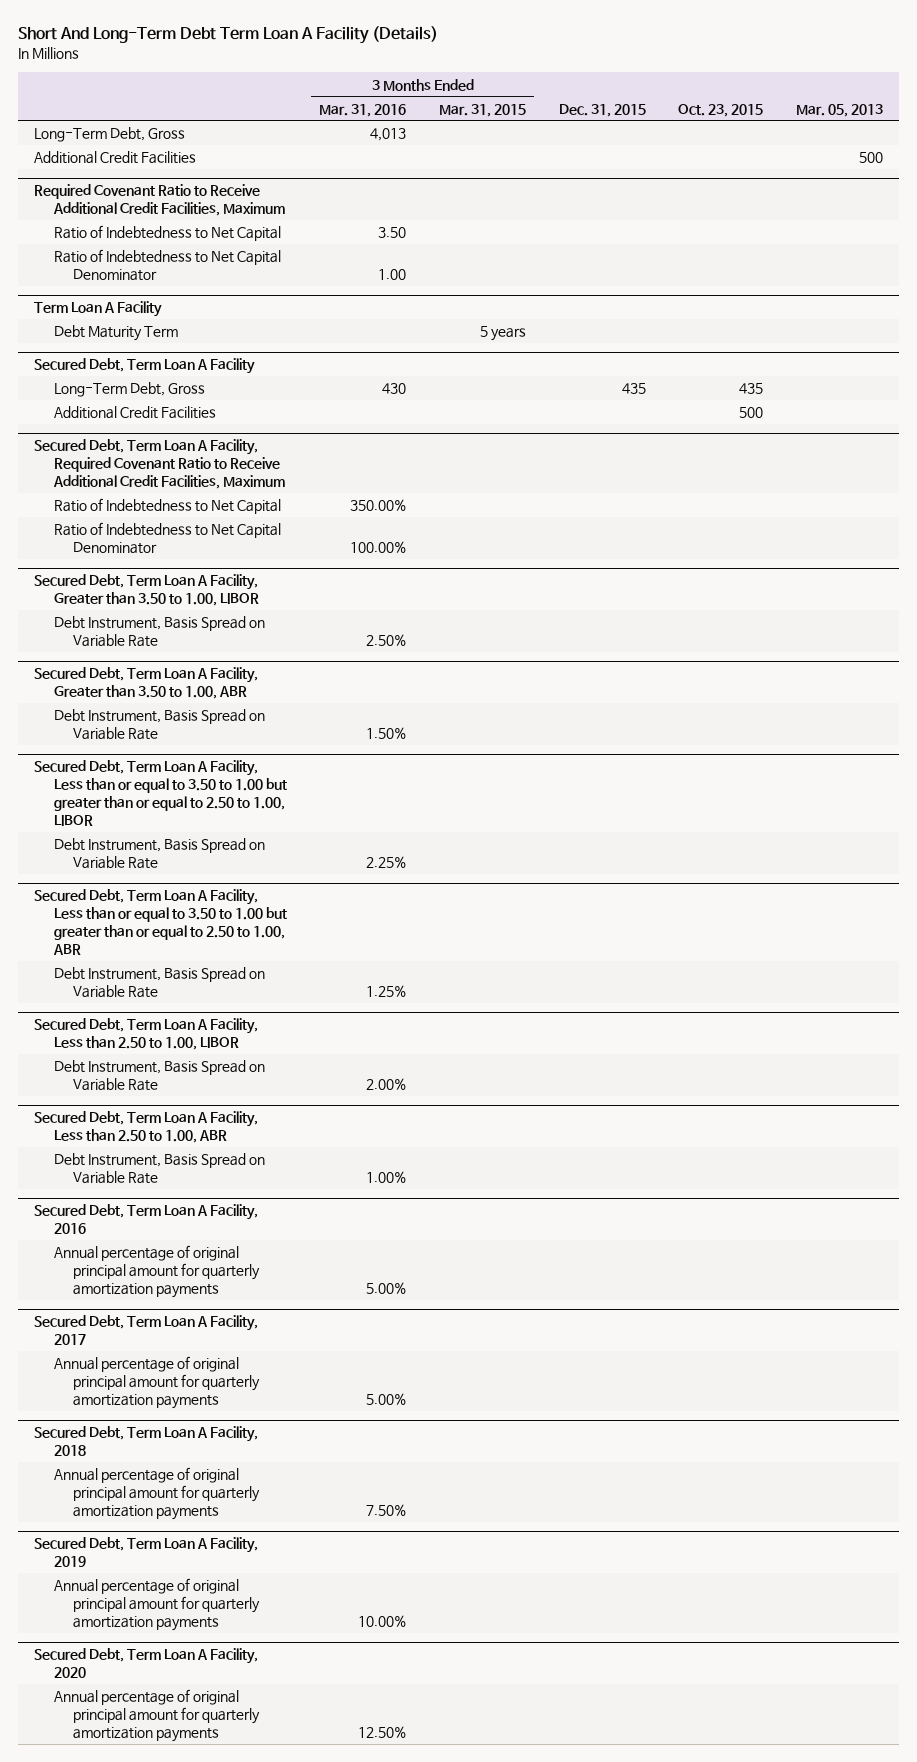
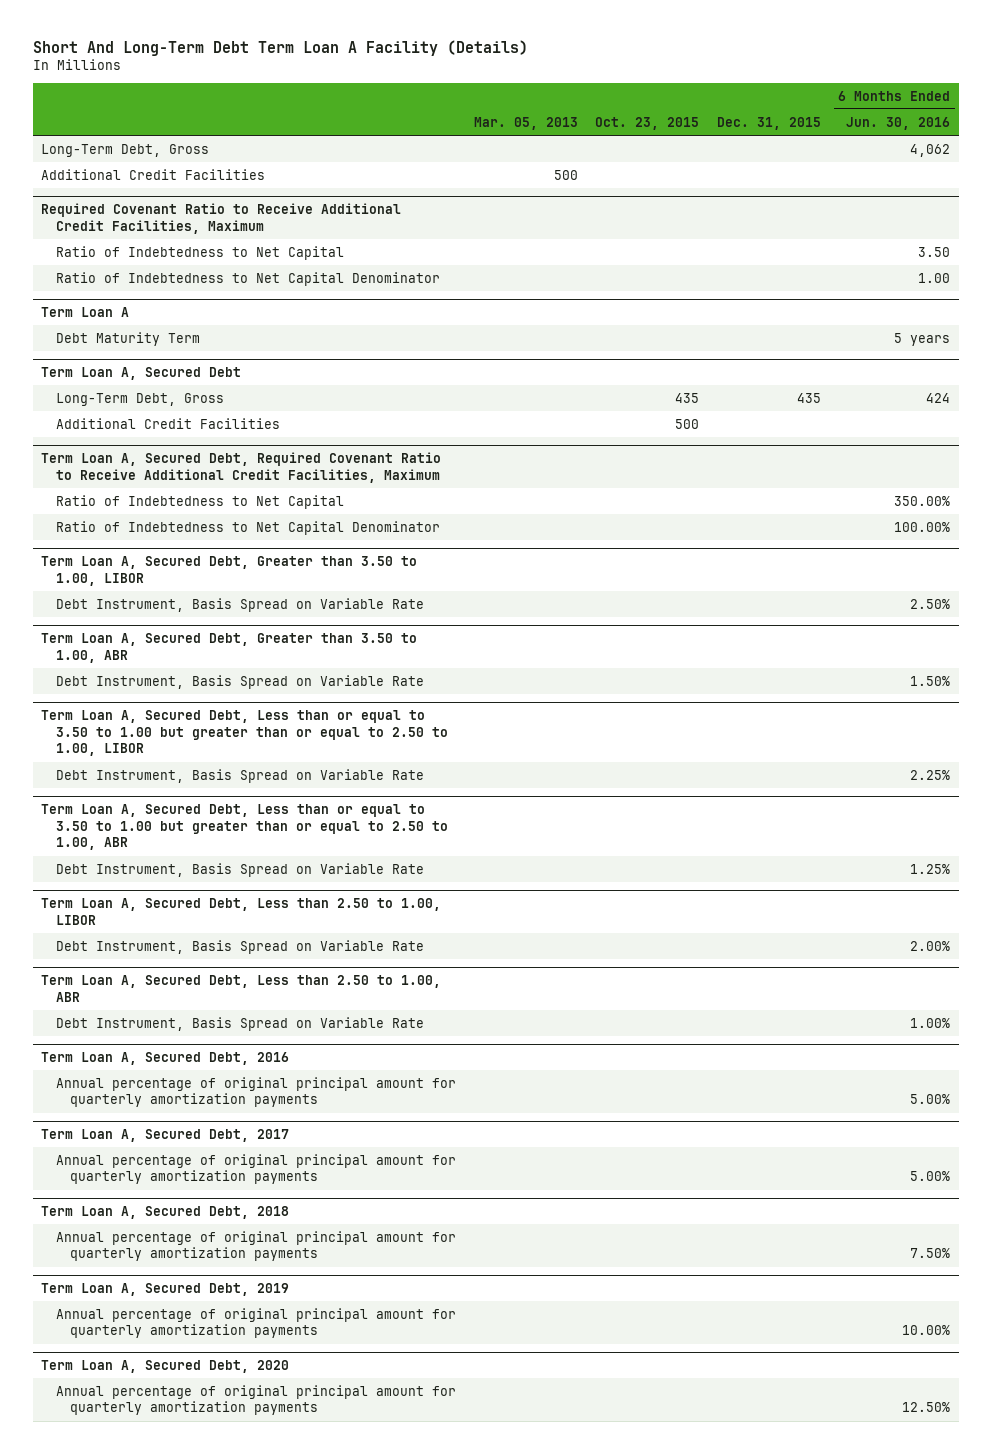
- | 3 Months Ended Mar. 31, 2016 | 3 Months Ended Mar. 31, 2015 | Dec. 31, 2015 | Oct. 23, 2015 | Mar. 05, 2013
+ | Mar. 05, 2013 | Oct. 23, 2015 | Dec. 31, 2015 | 6 Months Ended Jun. 30, 2016
- Term Loan A Facility
+ Term Loan A
- Secured Debt, Term Loan A Facility
+ Term Loan A, Secured Debt
- Secured Debt, Term Loan A Facility, Required Covenant Ratio to Receive Additional Credit Facilities, Maximum
+ Term Loan A, Secured Debt, Required Covenant Ratio to Receive Additional Credit Facilities, Maximum
- Secured Debt, Term Loan A Facility, Greater than 3.50 to 1.00, LIBOR
+ Term Loan A, Secured Debt, Greater than 3.50 to 1.00, LIBOR
- Secured Debt, Term Loan A Facility, Greater than 3.50 to 1.00, ABR
+ Term Loan A, Secured Debt, Greater than 3.50 to 1.00, ABR
- Secured Debt, Term Loan A Facility, Less than or equal to 3.50 to 1.00 but greater than or equal to 2.50 to 1.00, LIBOR
+ Term Loan A, Secured Debt, Less than or equal to 3.50 to 1.00 but greater than or equal to 2.50 to 1.00, LIBOR
- Secured Debt, Term Loan A Facility, Less than or equal to 3.50 to 1.00 but greater than or equal to 2.50 to 1.00, ABR
+ Term Loan A, Secured Debt, Less than or equal to 3.50 to 1.00 but greater than or equal to 2.50 to 1.00, ABR
- Secured Debt, Term Loan A Facility, Less than 2.50 to 1.00, LIBOR
+ Term Loan A, Secured Debt, Less than 2.50 to 1.00, LIBOR
- Secured Debt, Term Loan A Facility, Less than 2.50 to 1.00, ABR
+ Term Loan A, Secured Debt, Less than 2.50 to 1.00, ABR
- Secured Debt, Term Loan A Facility, 2016
+ Term Loan A, Secured Debt, 2016
- Secured Debt, Term Loan A Facility, 2017
+ Term Loan A, Secured Debt, 2017
- Secured Debt, Term Loan A Facility, 2018
+ Term Loan A, Secured Debt, 2018
- Secured Debt, Term Loan A Facility, 2019
+ Term Loan A, Secured Debt, 2019
- Secured Debt, Term Loan A Facility, 2020
+ Term Loan A, Secured Debt, 2020

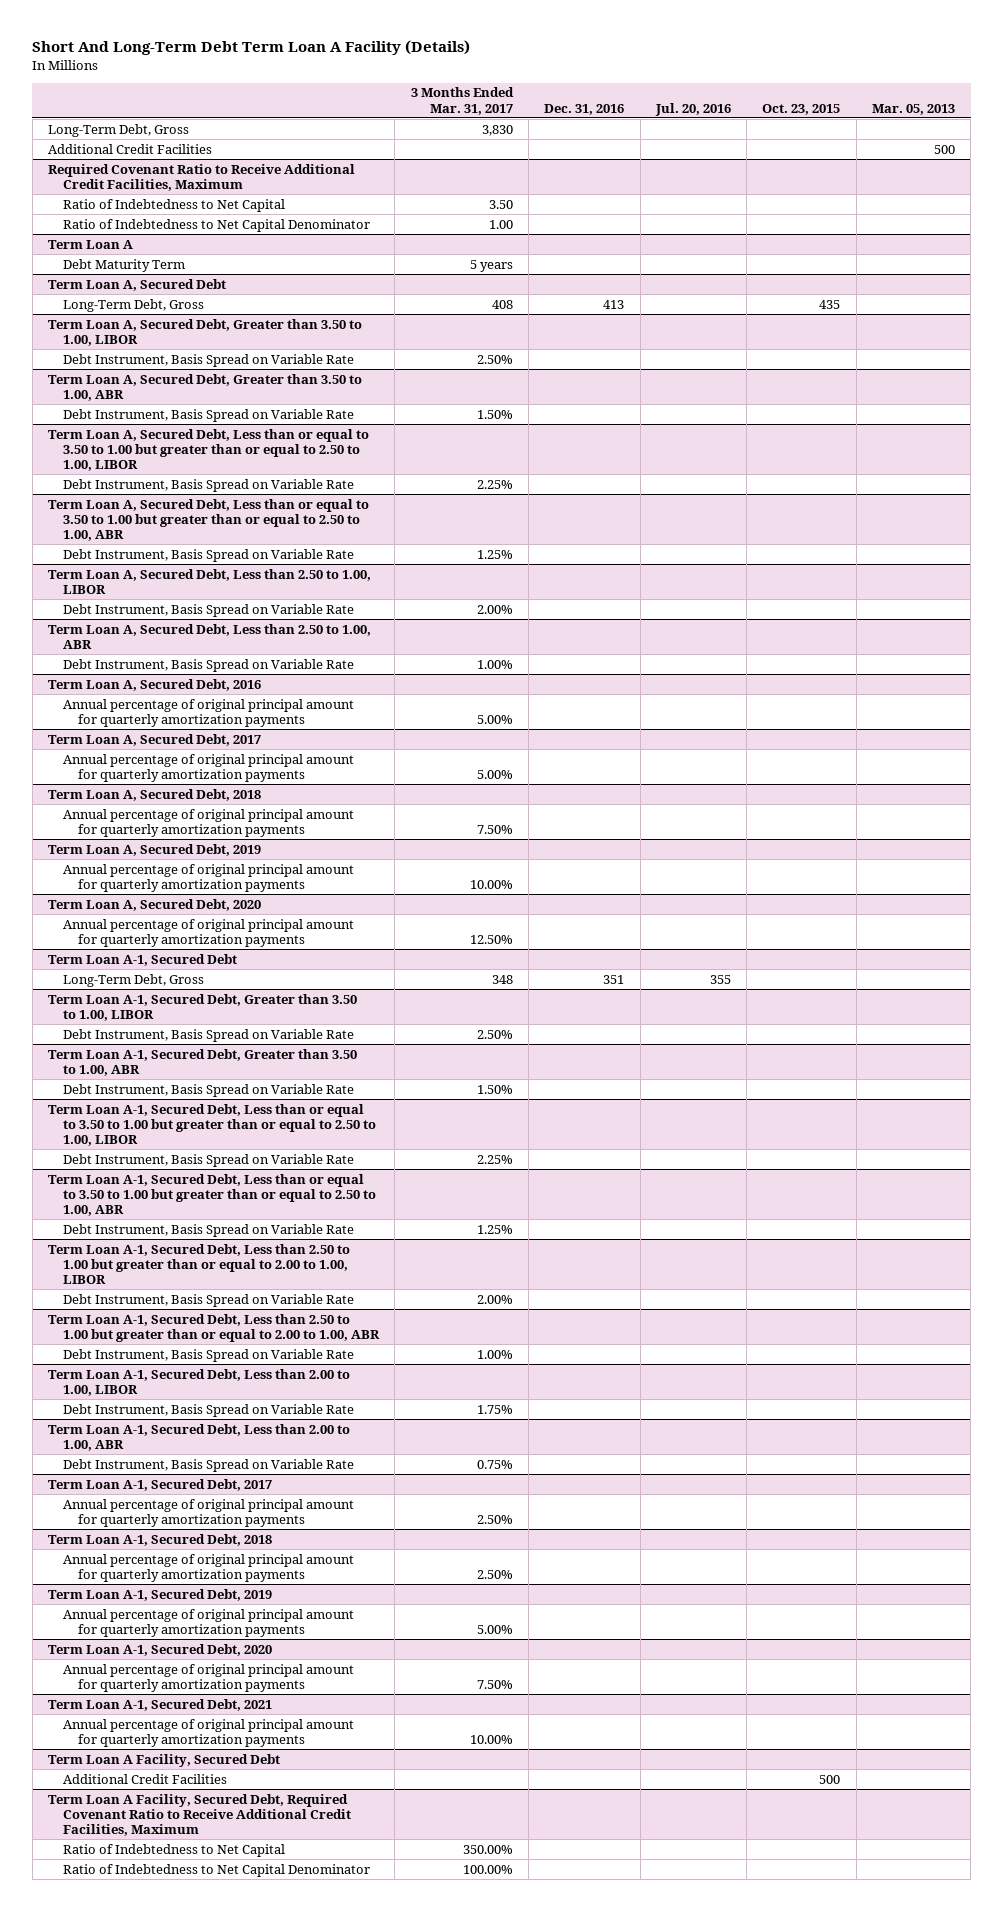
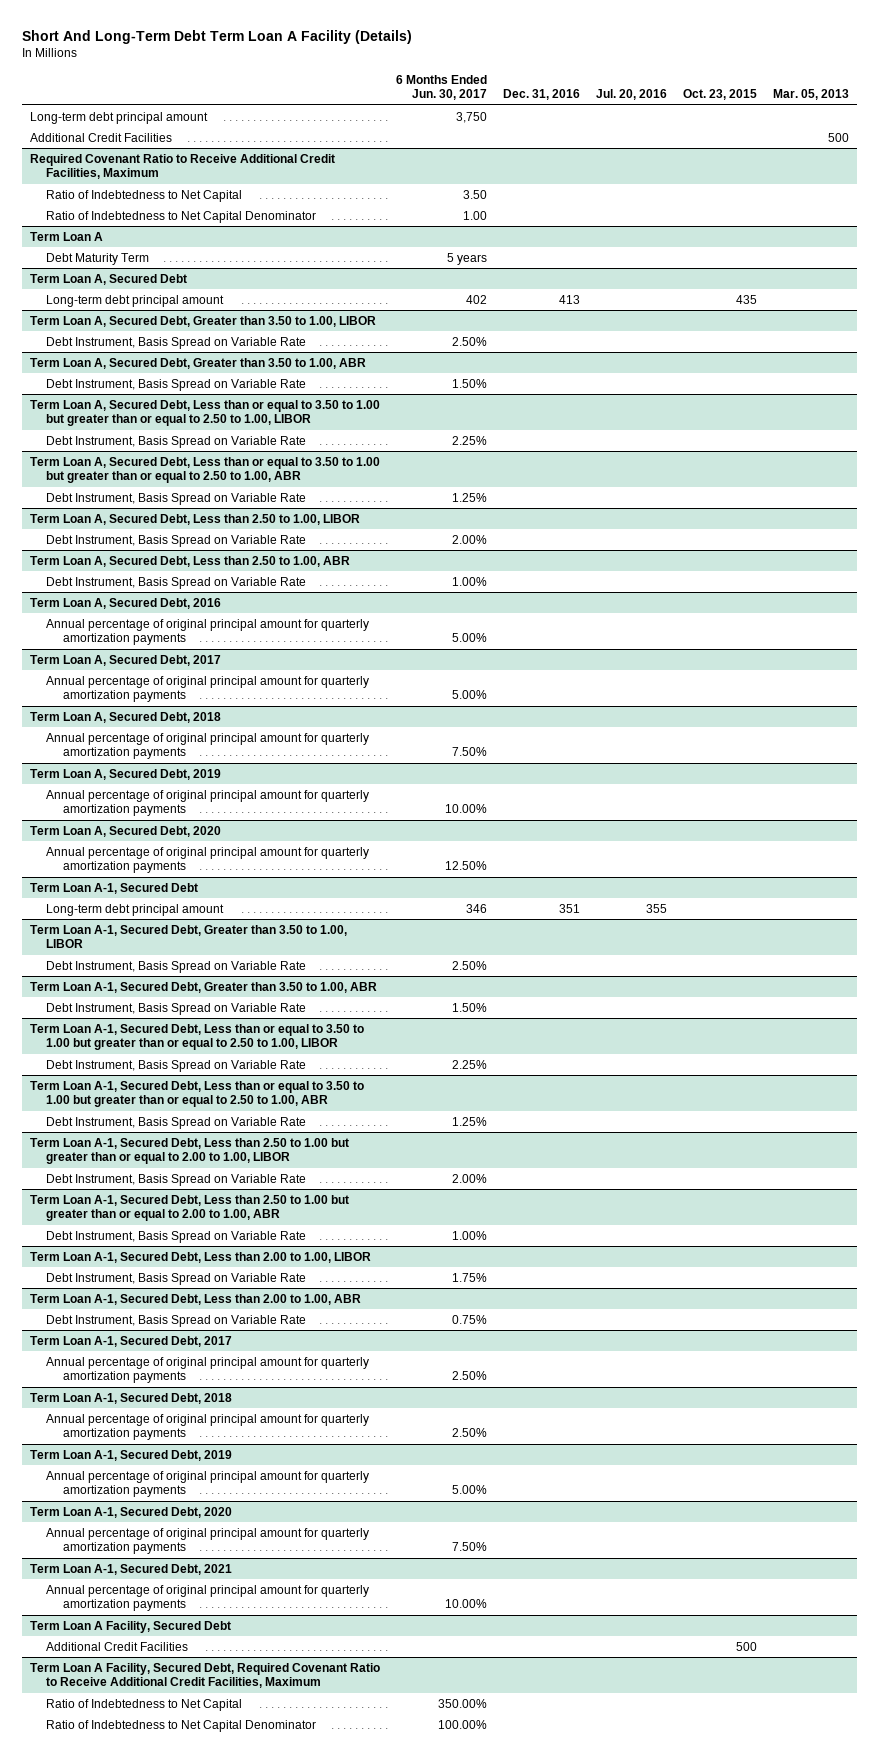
- | 3 Months Ended Mar. 31, 2017 | Dec. 31, 2016 | Jul. 20, 2016 | Oct. 23, 2015 | Mar. 05, 2013
+ | 6 Months Ended Jun. 30, 2017 | Dec. 31, 2016 | Jul. 20, 2016 | Oct. 23, 2015 | Mar. 05, 2013
- Long-Term Debt, Gross | 3,830 | | | |
+ Long-term debt principal amount | 3,750 | | | |
@ Term Loan A, Secured Debt
- Long-Term Debt, Gross | 408 | 413 | | 435 |
+ Long-term debt principal amount | 402 | 413 | | 435 |
@ Term Loan A-1, Secured Debt
- Long-Term Debt, Gross | 348 | 351 | 355 | |
+ Long-term debt principal amount | 346 | 351 | 355 | |

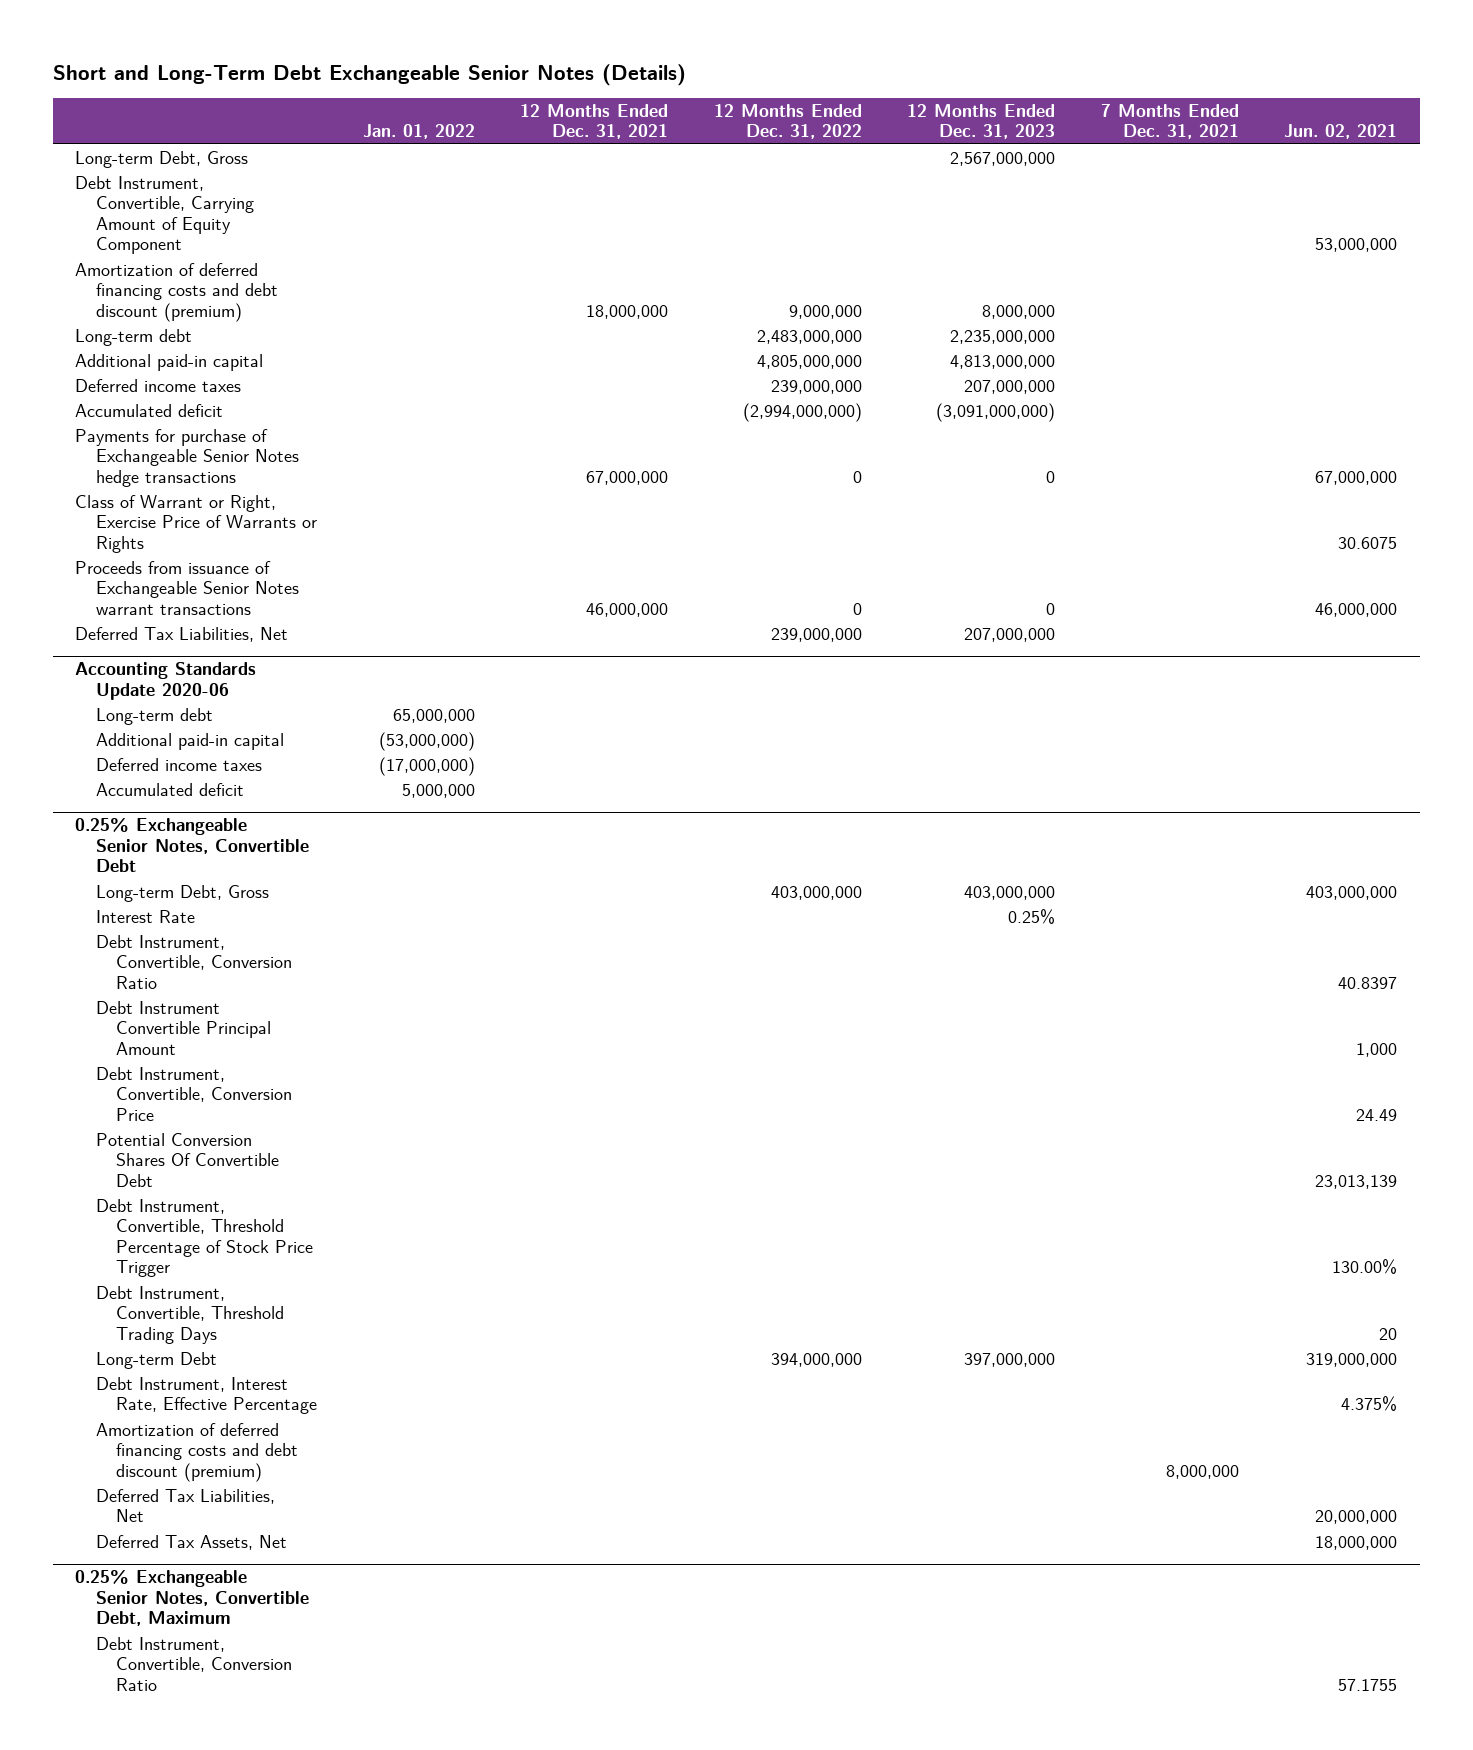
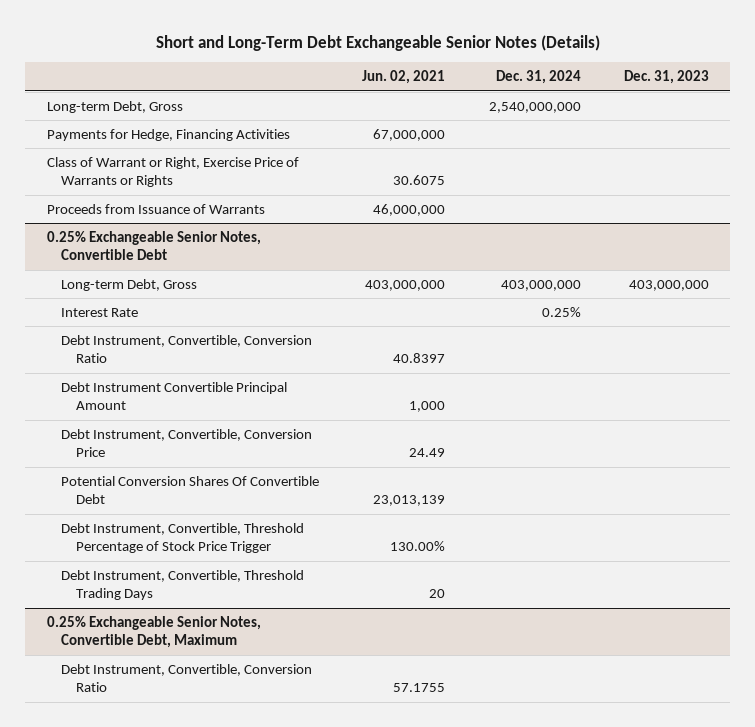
- | Jan. 01, 2022 | 12 Months Ended Dec. 31, 2021 | 12 Months Ended Dec. 31, 2022 | 12 Months Ended Dec. 31, 2023 | 7 Months Ended Dec. 31, 2021 | Jun. 02, 2021
+ | Jun. 02, 2021 | Dec. 31, 2024 | Dec. 31, 2023
- Debt Instrument, Convertible, Carrying Amount of Equity Component | | | | | | 53,000,000
- Amortization of deferred financing costs and debt discount (premium) | | 18,000,000 | 9,000,000 | 8,000,000 | |
- Long-term debt | | | 2,483,000,000 | 2,235,000,000 | |
- Additional paid-in capital | | | 4,805,000,000 | 4,813,000,000 | |
- Deferred income taxes | | | 239,000,000 | 207,000,000 | |
- Accumulated deficit | | | (2,994,000,000) | (3,091,000,000) | |
- Payments for purchase of Exchangeable Senior Notes hedge transactions | | 67,000,000 | 0 | 0 | | 67,000,000
+ Payments for Hedge, Financing Activities | 67,000,000 | |
- Proceeds from issuance of Exchangeable Senior Notes warrant transactions | | 46,000,000 | 0 | 0 | | 46,000,000
- Deferred Tax Liabilities, Net | | | 239,000,000 | 207,000,000 | |
- Accounting Standards Update 2020-06
- Long-term debt | 65,000,000 | | | | |
- Additional paid-in capital | (53,000,000) | | | | |
- Deferred income taxes | (17,000,000) | | | | |
- Accumulated deficit | 5,000,000 | | | | |
+ Proceeds from Issuance of Warrants | 46,000,000 | |
@ 0.25% Exchangeable Senior Notes, Convertible Debt
- Long-term Debt | | | 394,000,000 | 397,000,000 | | 319,000,000
- Debt Instrument, Interest Rate, Effective Percentage | | | | | | 4.375%
- Amortization of deferred financing costs and debt discount (premium) | | | | | 8,000,000 |
- Deferred Tax Liabilities, Net | | | | | | 20,000,000
- Deferred Tax Assets, Net | | | | | | 18,000,000

